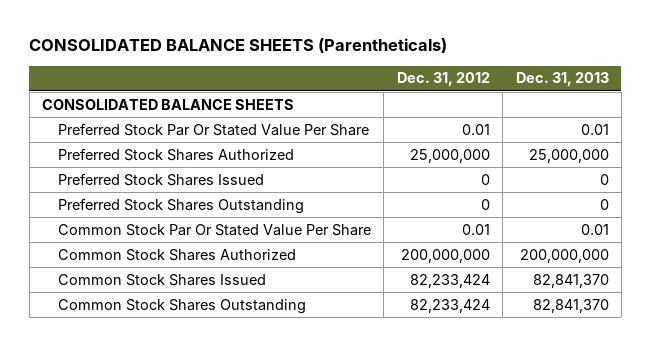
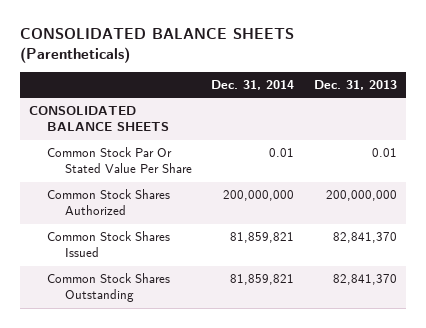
- | Dec. 31, 2012 | Dec. 31, 2013
+ | Dec. 31, 2014 | Dec. 31, 2013
- Preferred Stock Par Or Stated Value Per Share | 0.01 | 0.01
- Preferred Stock Shares Authorized | 25,000,000 | 25,000,000
- Preferred Stock Shares Issued | 0 | 0
- Preferred Stock Shares Outstanding | 0 | 0

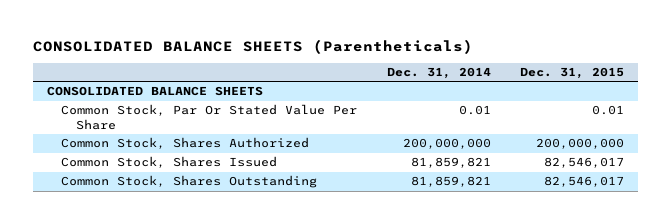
- | Dec. 31, 2014 | Dec. 31, 2013
+ | Dec. 31, 2014 | Dec. 31, 2015
- Common Stock Par Or Stated Value Per Share | 0.01 | 0.01
- Common Stock Shares Authorized | 200,000,000 | 200,000,000
- Common Stock Shares Issued | 81,859,821 | 82,841,370
- Common Stock Shares Outstanding | 81,859,821 | 82,841,370
+ Common Stock, Par Or Stated Value Per Share | 0.01 | 0.01
+ Common Stock, Shares Authorized | 200,000,000 | 200,000,000
+ Common Stock, Shares Issued | 81,859,821 | 82,546,017
+ Common Stock, Shares Outstanding | 81,859,821 | 82,546,017

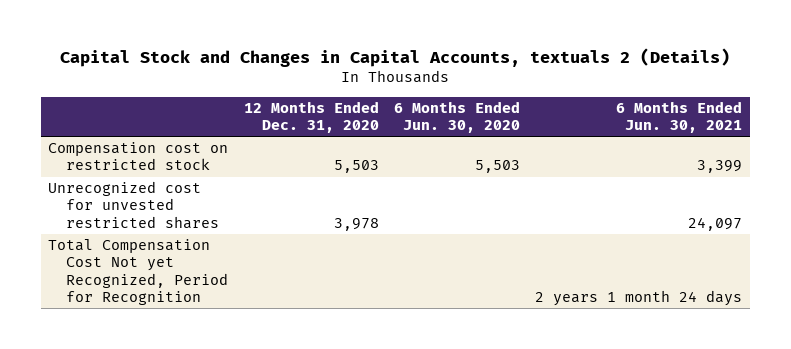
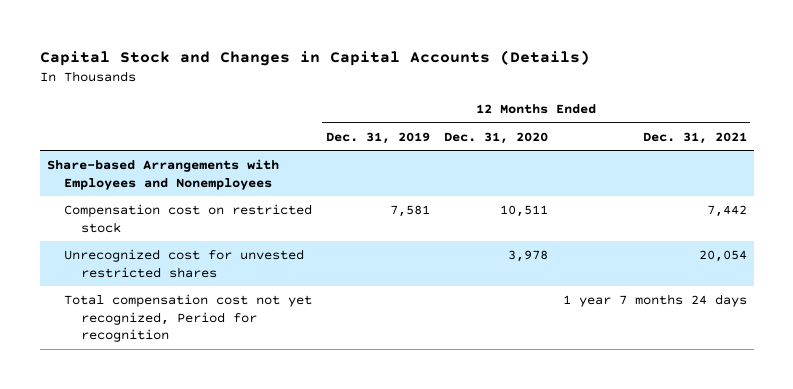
- Capital Stock and Changes in Capital Accounts, textuals 2 (Details)
+ Capital Stock and Changes in Capital Accounts (Details)
- | 12 Months Ended Dec. 31, 2020 | 6 Months Ended Jun. 30, 2020 | 6 Months Ended Jun. 30, 2021
+ | 12 Months Ended Dec. 31, 2019 | 12 Months Ended Dec. 31, 2020 | 12 Months Ended Dec. 31, 2021
- Compensation cost on restricted stock | 5,503 | 5,503 | 3,399
+ Share-based Arrangements with Employees and Nonemployees
+ Compensation cost on restricted stock | 7,581 | 10,511 | 7,442
- Total Compensation Cost Not yet Recognized, Period for Recognition | | | 2 years 1 month 24 days
+ Total compensation cost not yet recognized, Period for recognition | | | 1 year 7 months 24 days

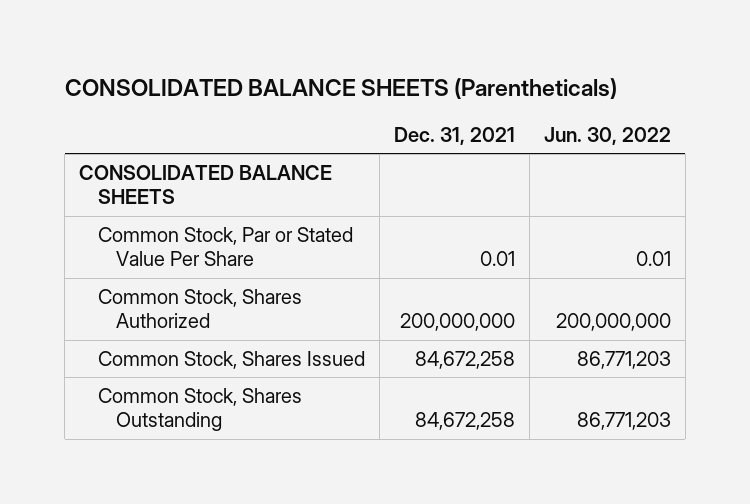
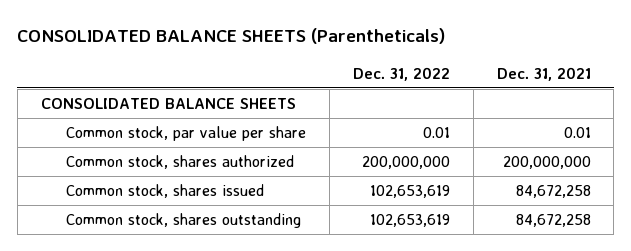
- | Dec. 31, 2021 | Jun. 30, 2022
+ | Dec. 31, 2022 | Dec. 31, 2021
- Common Stock, Par or Stated Value Per Share | 0.01 | 0.01
- Common Stock, Shares Authorized | 200,000,000 | 200,000,000
- Common Stock, Shares Issued | 84,672,258 | 86,771,203
- Common Stock, Shares Outstanding | 84,672,258 | 86,771,203
+ Common stock, par value per share | 0.01 | 0.01
+ Common stock, shares authorized | 200,000,000 | 200,000,000
+ Common stock, shares issued | 102,653,619 | 84,672,258
+ Common stock, shares outstanding | 102,653,619 | 84,672,258

